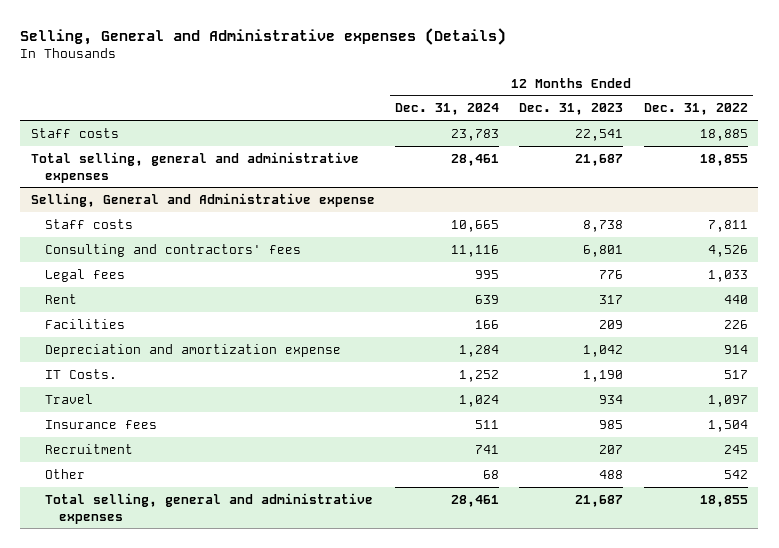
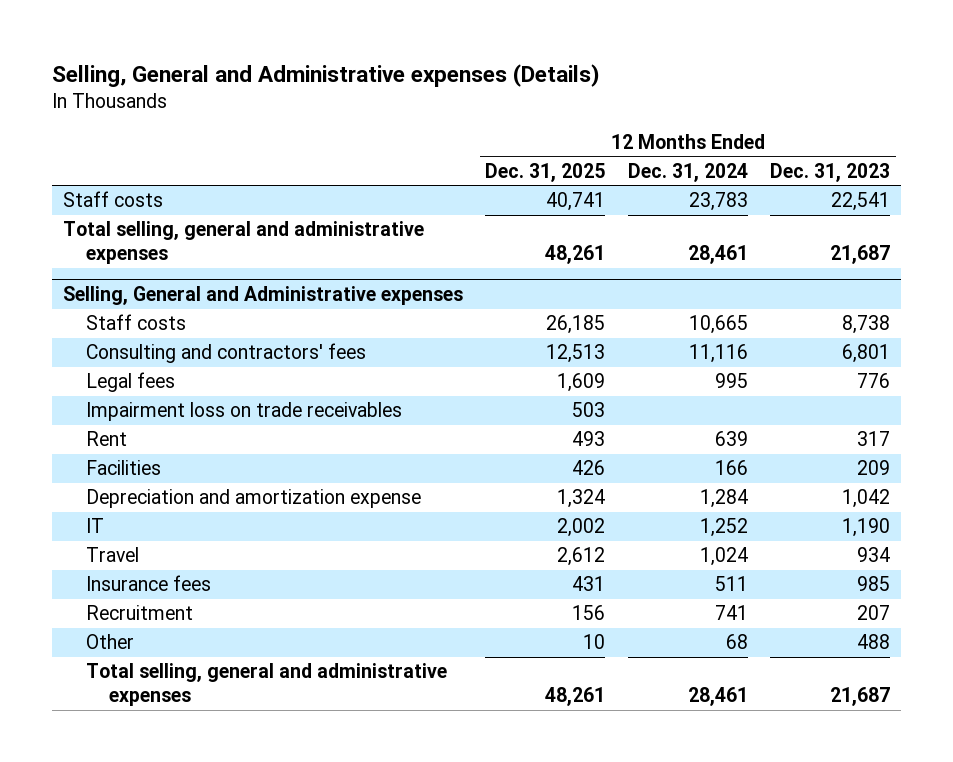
- | 12 Months Ended Dec. 31, 2024 | 12 Months Ended Dec. 31, 2023 | 12 Months Ended Dec. 31, 2022
+ | 12 Months Ended Dec. 31, 2025 | 12 Months Ended Dec. 31, 2024 | 12 Months Ended Dec. 31, 2023
- Selling, General and Administrative expense
+ Selling, General and Administrative expenses
+ Impairment loss on trade receivables | 503 | |
- IT Costs. | 1,252 | 1,190 | 517
+ IT | 2,002 | 1,252 | 1,190

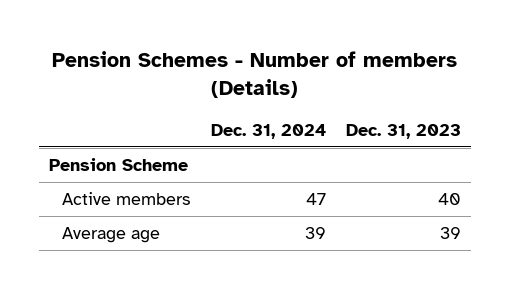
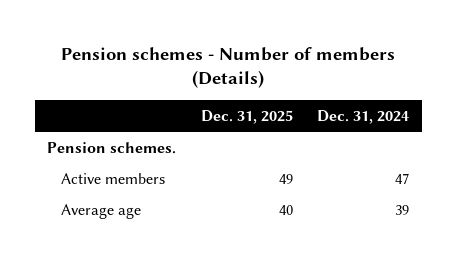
- Pension Schemes - Number of members (Details)
+ Pension schemes - Number of members (Details)
- | Dec. 31, 2024 | Dec. 31, 2023
+ | Dec. 31, 2025 | Dec. 31, 2024
- Pension Scheme
+ Pension schemes.

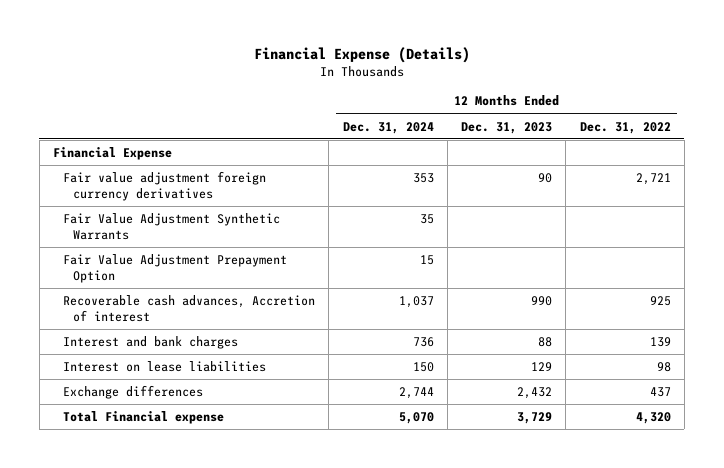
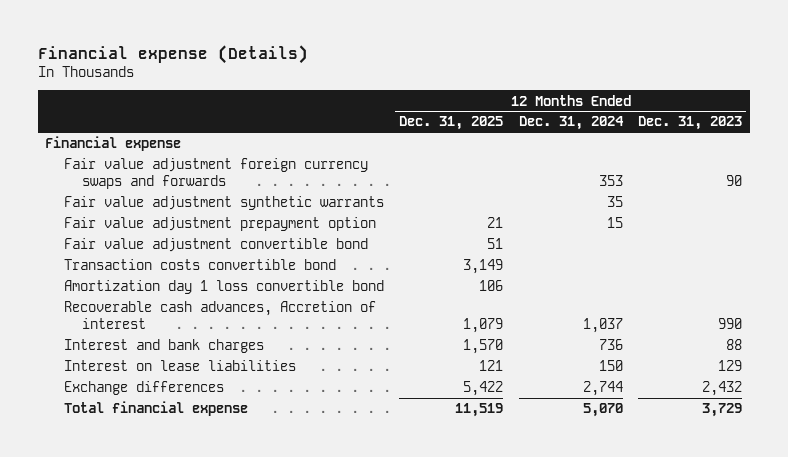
- Financial Expense (Details)
+ Financial expense (Details)
- | 12 Months Ended Dec. 31, 2024 | 12 Months Ended Dec. 31, 2023 | 12 Months Ended Dec. 31, 2022
+ | 12 Months Ended Dec. 31, 2025 | 12 Months Ended Dec. 31, 2024 | 12 Months Ended Dec. 31, 2023
- Financial Expense
- Fair value adjustment foreign currency derivatives | 353 | 90 | 2,721
- Fair Value Adjustment Synthetic Warrants | 35 | |
- Fair Value Adjustment Prepayment Option | 15 | |
+ Financial expense
+ Fair value adjustment foreign currency swaps and forwards | | 353 | 90
+ Fair value adjustment synthetic warrants | | 35 |
+ Fair value adjustment prepayment option | 21 | 15 |
+ Fair value adjustment convertible bond | 51 | |
+ Transaction costs convertible bond | 3,149 | |
+ Amortization day 1 loss convertible bond | 106 | |
- Total Financial expense | 5,070 | 3,729 | 4,320
+ Total financial expense | 11,519 | 5,070 | 3,729

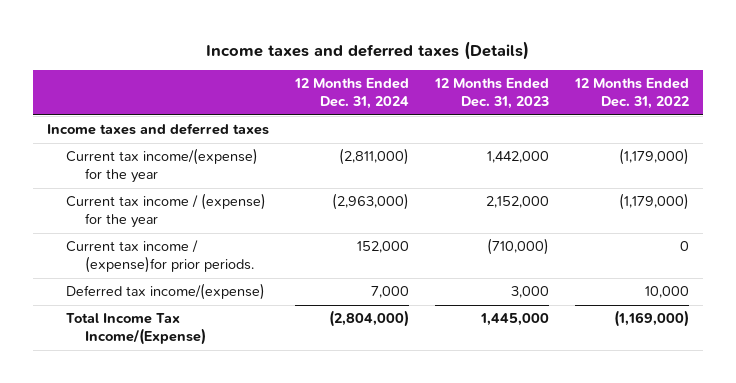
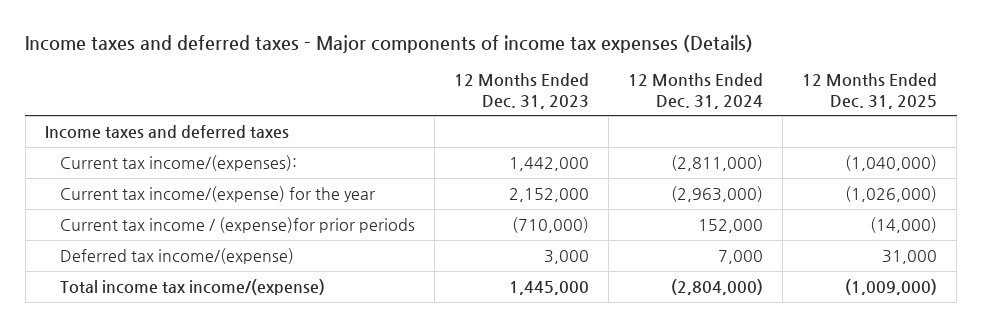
- Income taxes and deferred taxes (Details)
+ Income taxes and deferred taxes - Major components of income tax expenses (Details)
- | 12 Months Ended Dec. 31, 2024 | 12 Months Ended Dec. 31, 2023 | 12 Months Ended Dec. 31, 2022
+ | 12 Months Ended Dec. 31, 2023 | 12 Months Ended Dec. 31, 2024 | 12 Months Ended Dec. 31, 2025
- Current tax income/(expense) for the year | (2,811,000) | 1,442,000 | (1,179,000)
- Current tax income / (expense) for the year | (2,963,000) | 2,152,000 | (1,179,000)
- Current tax income / (expense)for prior periods. | 152,000 | (710,000) | 0
+ Current tax income/(expenses): | 1,442,000 | (2,811,000) | (1,040,000)
+ Current tax income/(expense) for the year | 2,152,000 | (2,963,000) | (1,026,000)
+ Current tax income / (expense)for prior periods | (710,000) | 152,000 | (14,000)
- Total Income Tax Income/(Expense) | (2,804,000) | 1,445,000 | (1,169,000)
+ Total income tax income/(expense) | 1,445,000 | (2,804,000) | (1,009,000)

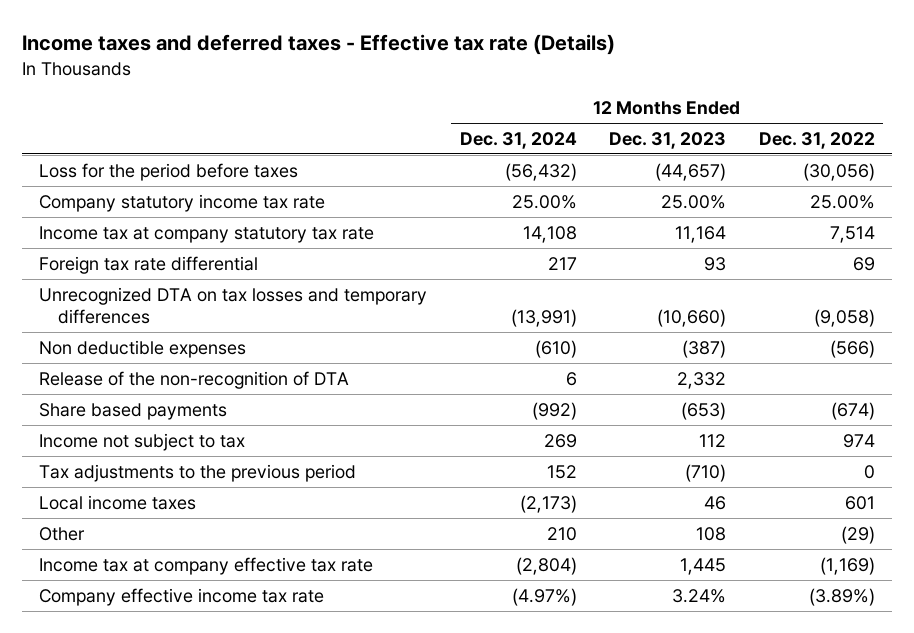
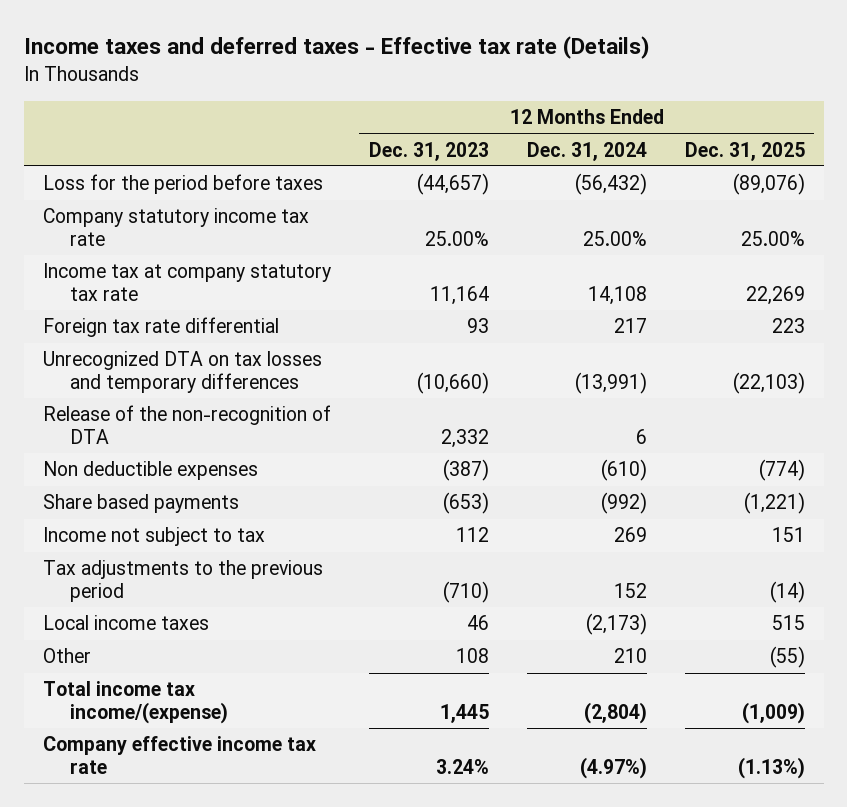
- | 12 Months Ended Dec. 31, 2024 | 12 Months Ended Dec. 31, 2023 | 12 Months Ended Dec. 31, 2022
+ | 12 Months Ended Dec. 31, 2023 | 12 Months Ended Dec. 31, 2024 | 12 Months Ended Dec. 31, 2025
moved down: Non deductible expenses | (387) | (610) | (774)
- Income tax at company effective tax rate | (2,804) | 1,445 | (1,169)
+ Total income tax income/(expense) | 1,445 | (2,804) | (1,009)

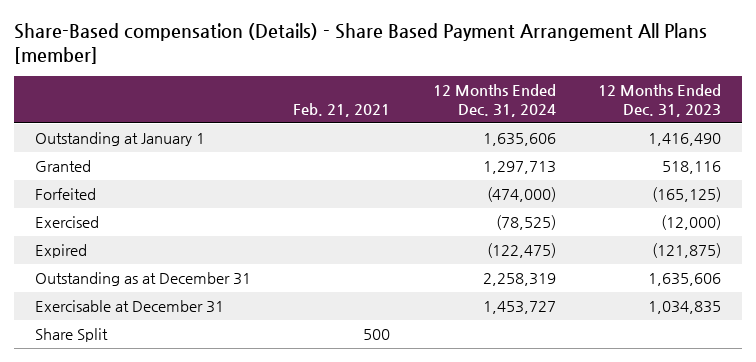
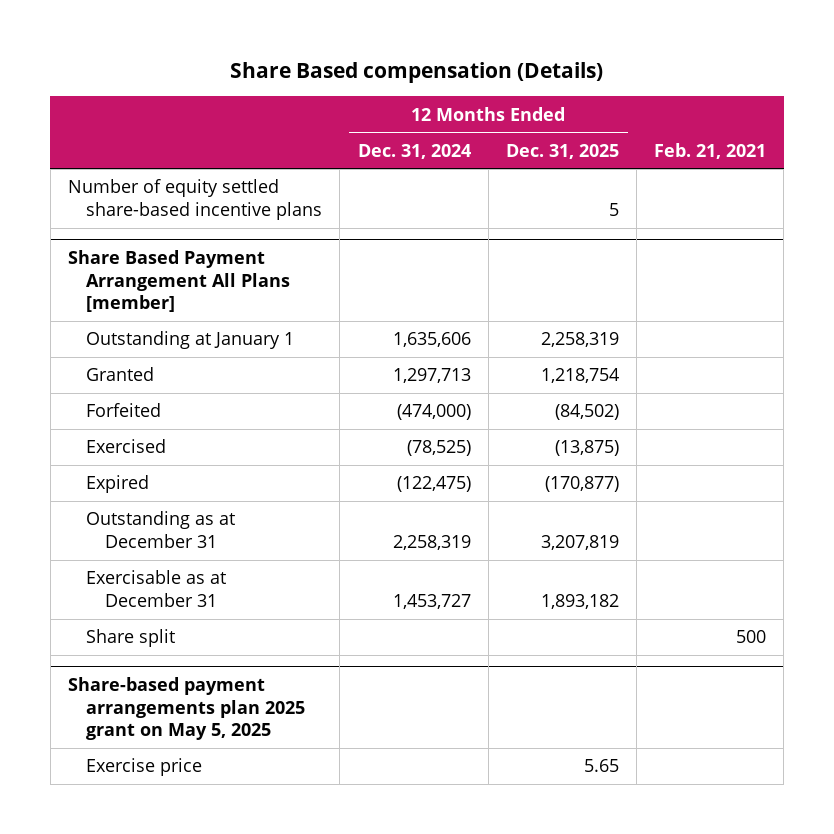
- Share-Based compensation (Details) - Share Based Payment Arrangement All Plans [member]
+ Share Based compensation (Details)
- | Feb. 21, 2021 | 12 Months Ended Dec. 31, 2024 | 12 Months Ended Dec. 31, 2023
+ | 12 Months Ended Dec. 31, 2024 | 12 Months Ended Dec. 31, 2025 | Feb. 21, 2021
+ Number of equity settled share-based incentive plans | | 5 |
+ Share Based Payment Arrangement All Plans [member]
- Exercisable at December 31 | | 1,453,727 | 1,034,835
- Share Split | 500 | |
+ Exercisable as at December 31 | 1,453,727 | 1,893,182 |
+ Share split | | | 500
+ Share-based payment arrangements plan 2025 grant on May 5, 2025
+ Exercise price | | 5.65 |

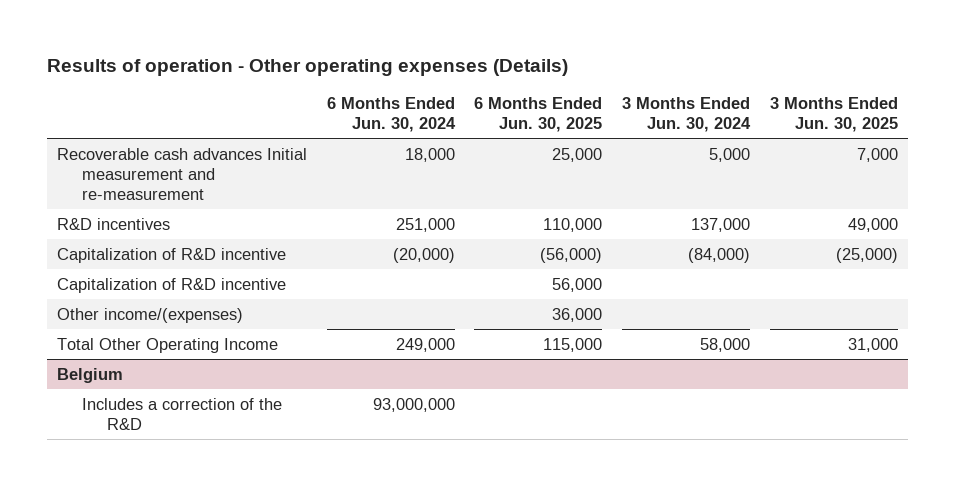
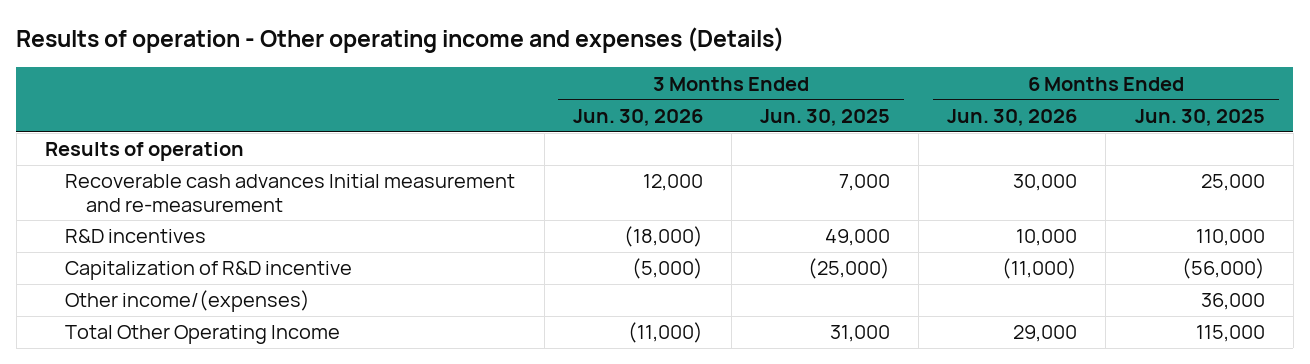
- Results of operation - Other operating expenses (Details)
+ Results of operation - Other operating income and expenses (Details)
- | 6 Months Ended Jun. 30, 2024 | 6 Months Ended Jun. 30, 2025 | 3 Months Ended Jun. 30, 2024 | 3 Months Ended Jun. 30, 2025
+ | 3 Months Ended Jun. 30, 2026 | 3 Months Ended Jun. 30, 2025 | 6 Months Ended Jun. 30, 2026 | 6 Months Ended Jun. 30, 2025
+ Results of operation
- Capitalization of R&D incentive | | 56,000 | |
- Belgium
- Includes a correction of the R&D | 93,000,000 | | |

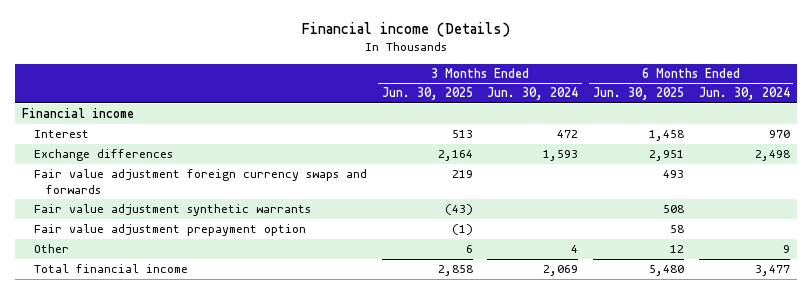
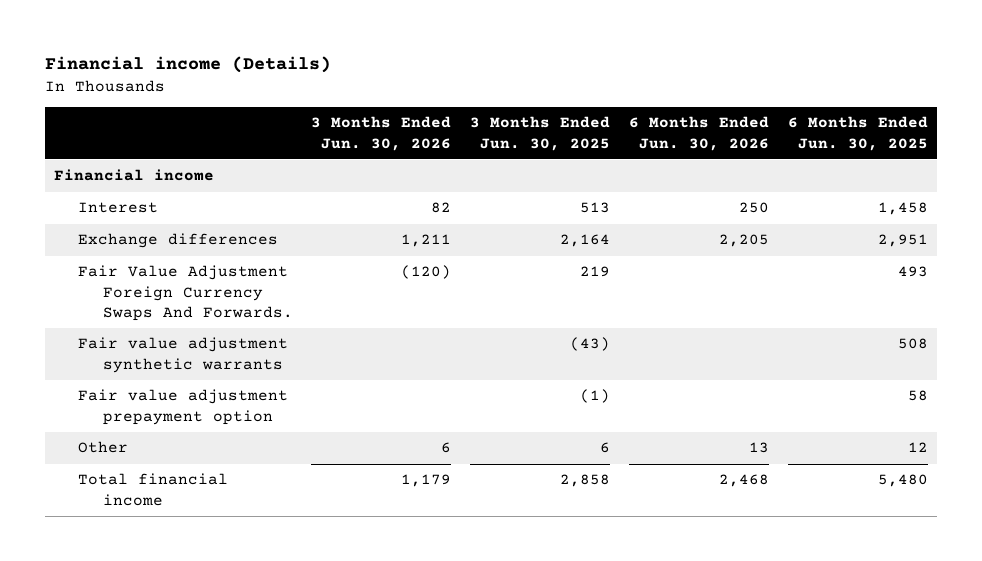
- | 3 Months Ended Jun. 30, 2025 | 3 Months Ended Jun. 30, 2024 | 6 Months Ended Jun. 30, 2025 | 6 Months Ended Jun. 30, 2024
+ | 3 Months Ended Jun. 30, 2026 | 3 Months Ended Jun. 30, 2025 | 6 Months Ended Jun. 30, 2026 | 6 Months Ended Jun. 30, 2025
- Fair value adjustment foreign currency swaps and forwards | 219 | | 493 |
+ Fair Value Adjustment Foreign Currency Swaps And Forwards. | (120) | 219 | | 493

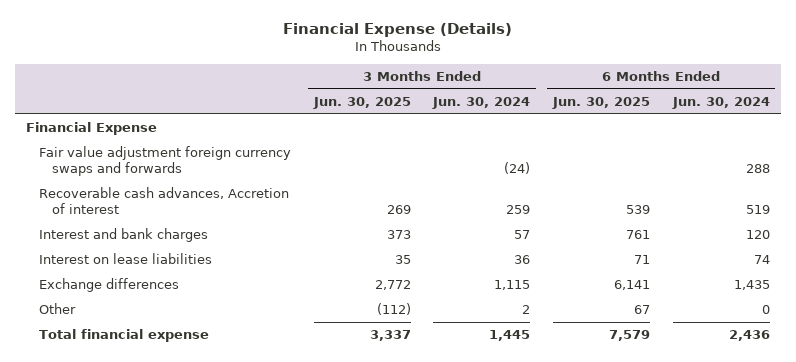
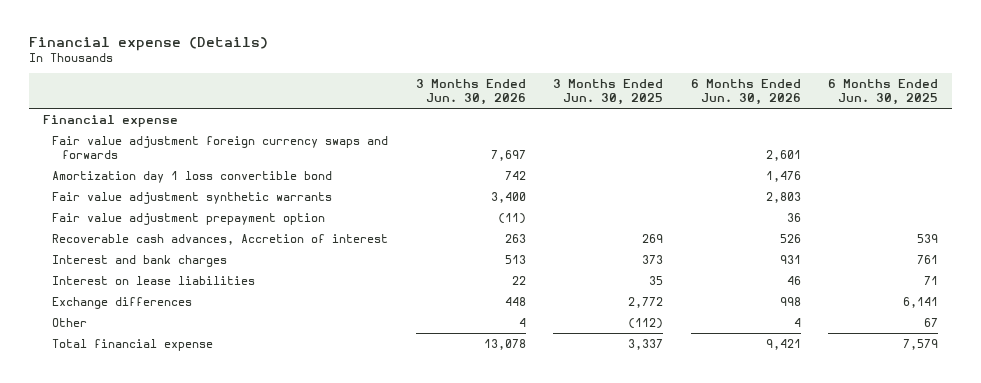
- Financial Expense (Details)
+ Financial expense (Details)
- | 3 Months Ended Jun. 30, 2025 | 3 Months Ended Jun. 30, 2024 | 6 Months Ended Jun. 30, 2025 | 6 Months Ended Jun. 30, 2024
+ | 3 Months Ended Jun. 30, 2026 | 3 Months Ended Jun. 30, 2025 | 6 Months Ended Jun. 30, 2026 | 6 Months Ended Jun. 30, 2025
- Financial Expense
+ Financial expense
+ Amortization day 1 loss convertible bond | 742 | | 1,476 |
+ Fair value adjustment synthetic warrants | 3,400 | | 2,803 |
+ Fair value adjustment prepayment option | (11) | | 36 |

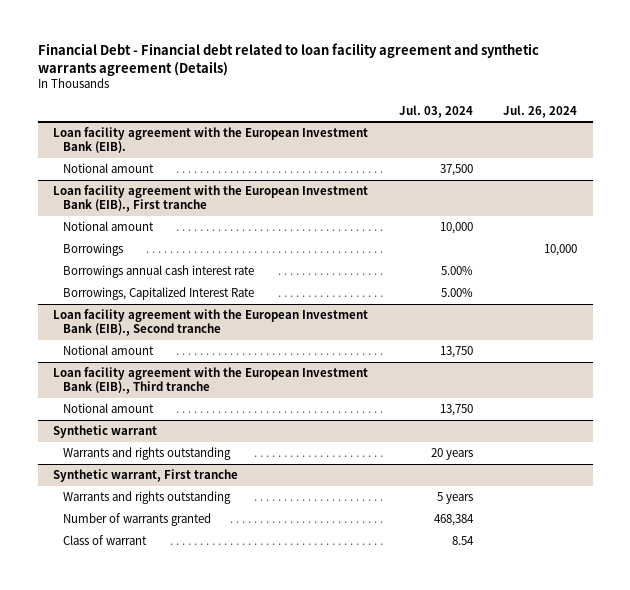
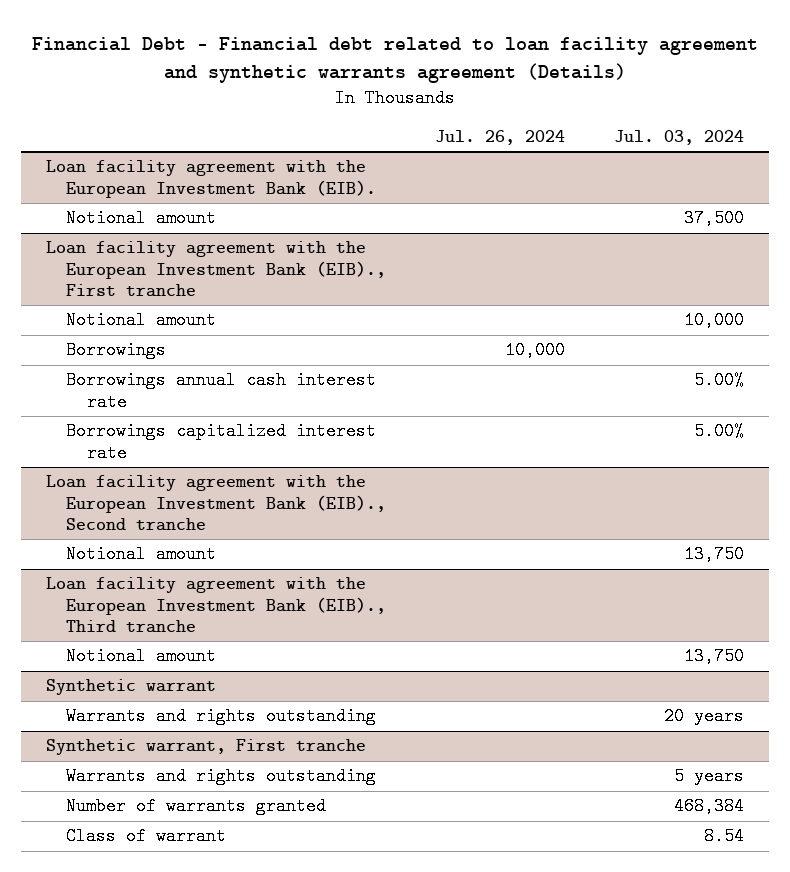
- | Jul. 03, 2024 | Jul. 26, 2024
+ | Jul. 26, 2024 | Jul. 03, 2024
@ Loan facility agreement with the European Investment Bank (EIB)., First tranche
- Borrowings, Capitalized Interest Rate | 5.00% |
+ Borrowings capitalized interest rate | | 5.00%

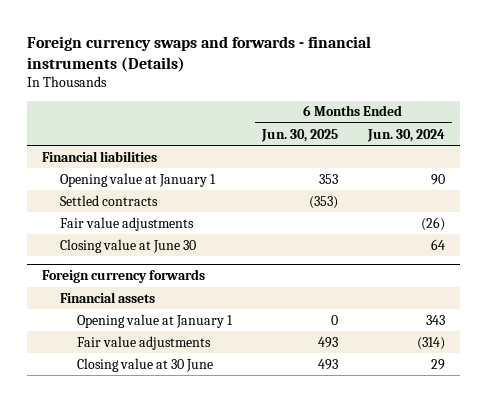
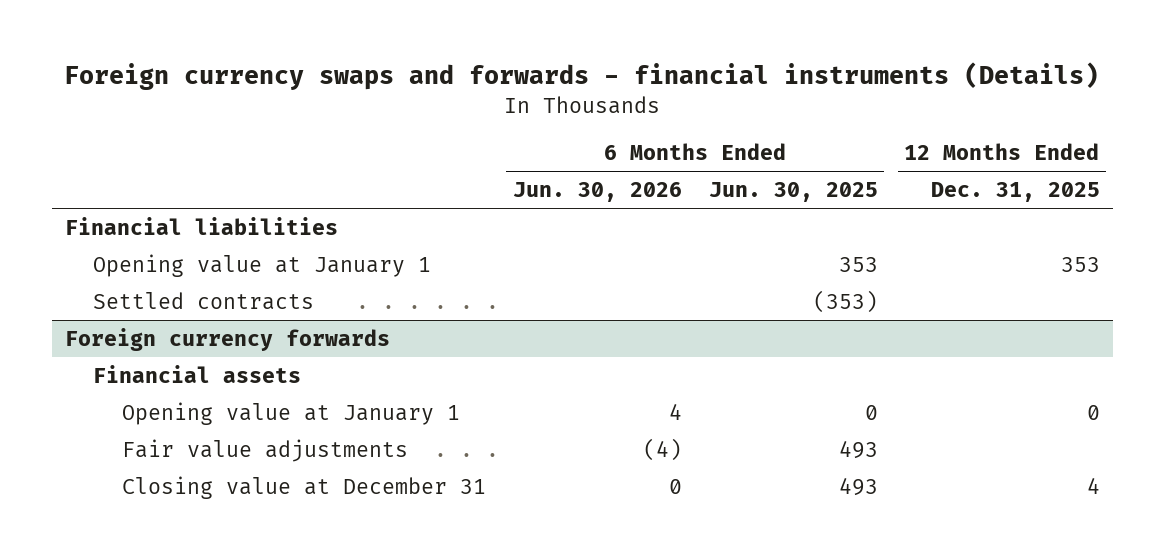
- | 6 Months Ended Jun. 30, 2025 | 6 Months Ended Jun. 30, 2024
+ | 6 Months Ended Jun. 30, 2026 | 6 Months Ended Jun. 30, 2025 | 12 Months Ended Dec. 31, 2025
- Fair value adjustments | | (26)
- Closing value at June 30 | | 64
@ Foreign currency forwards
- Closing value at 30 June | 493 | 29
+ Closing value at December 31 | 0 | 493 | 4

